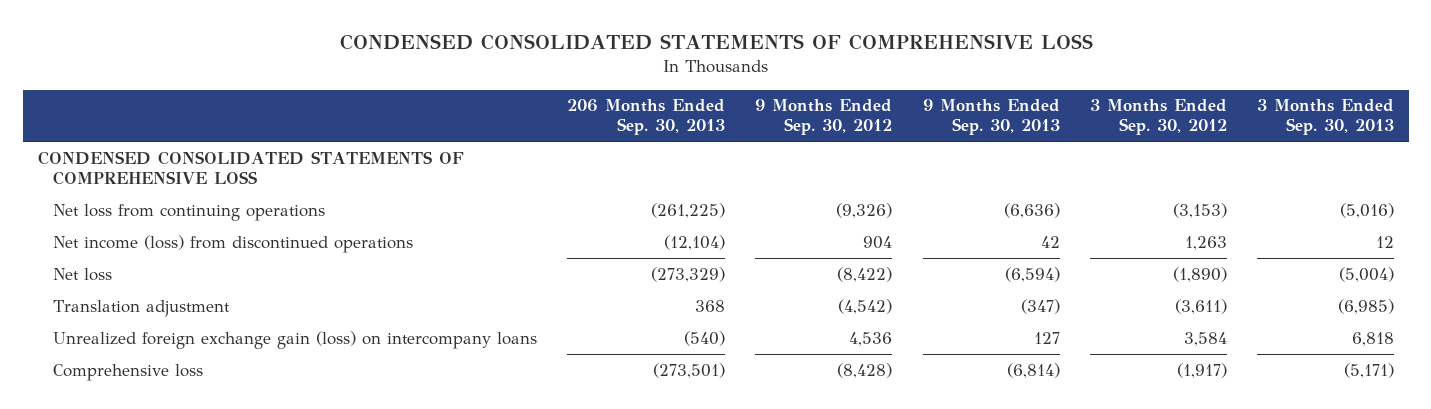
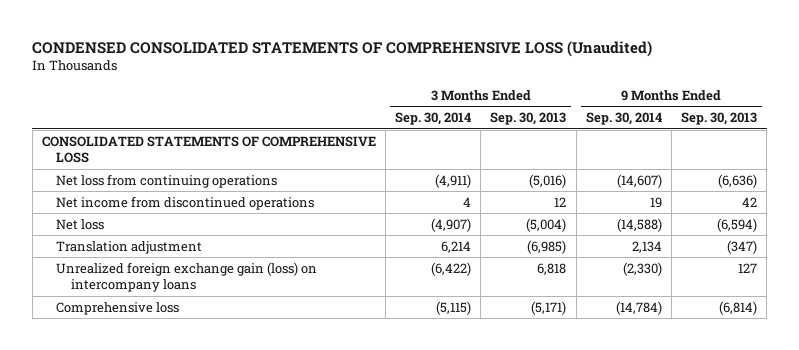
- CONDENSED CONSOLIDATED STATEMENTS OF COMPREHENSIVE LOSS
+ CONDENSED CONSOLIDATED STATEMENTS OF COMPREHENSIVE LOSS (Unaudited)
- | 206 Months Ended Sep. 30, 2013 | 9 Months Ended Sep. 30, 2012 | 9 Months Ended Sep. 30, 2013 | 3 Months Ended Sep. 30, 2012 | 3 Months Ended Sep. 30, 2013
+ | 3 Months Ended Sep. 30, 2014 | 3 Months Ended Sep. 30, 2013 | 9 Months Ended Sep. 30, 2014 | 9 Months Ended Sep. 30, 2013
- CONDENSED CONSOLIDATED STATEMENTS OF COMPREHENSIVE LOSS
+ CONSOLIDATED STATEMENTS OF COMPREHENSIVE LOSS
- Net income (loss) from discontinued operations | (12,104) | 904 | 42 | 1,263 | 12
+ Net income from discontinued operations | 4 | 12 | 19 | 42

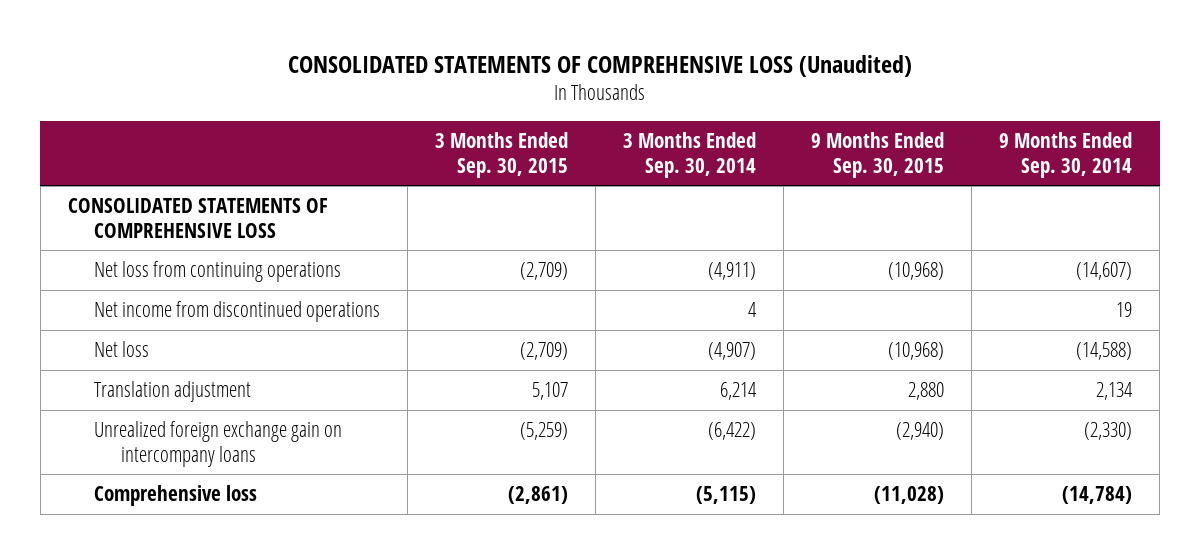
- CONDENSED CONSOLIDATED STATEMENTS OF COMPREHENSIVE LOSS (Unaudited)
+ CONSOLIDATED STATEMENTS OF COMPREHENSIVE LOSS (Unaudited)
- | 3 Months Ended Sep. 30, 2014 | 3 Months Ended Sep. 30, 2013 | 9 Months Ended Sep. 30, 2014 | 9 Months Ended Sep. 30, 2013
+ | 3 Months Ended Sep. 30, 2015 | 3 Months Ended Sep. 30, 2014 | 9 Months Ended Sep. 30, 2015 | 9 Months Ended Sep. 30, 2014
- Unrealized foreign exchange gain (loss) on intercompany loans | (6,422) | 6,818 | (2,330) | 127
+ Unrealized foreign exchange gain on intercompany loans | (5,259) | (6,422) | (2,940) | (2,330)

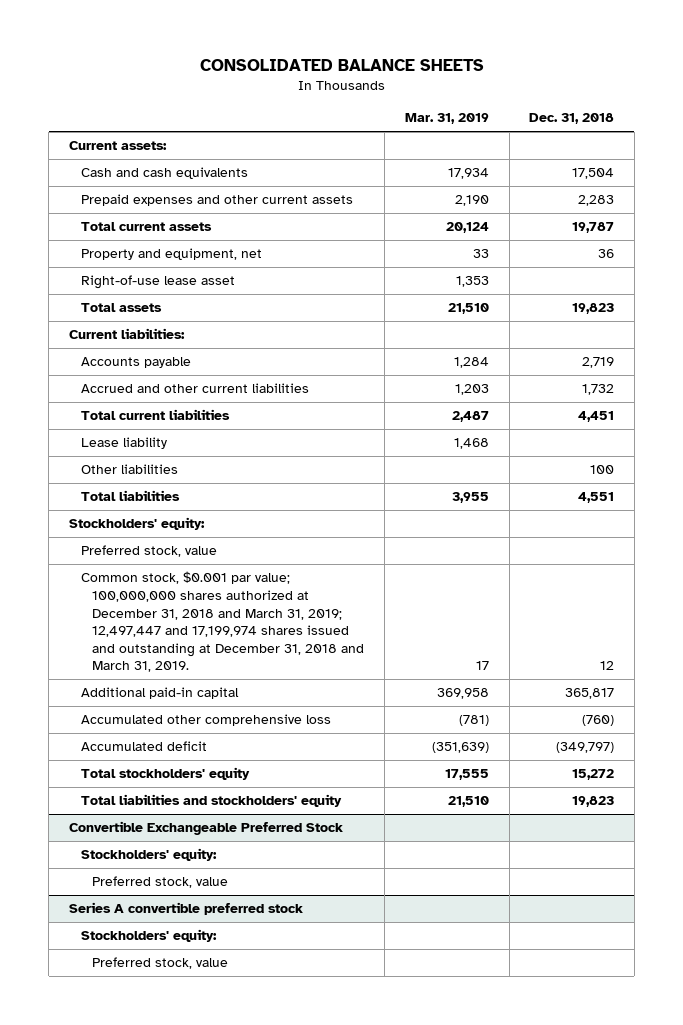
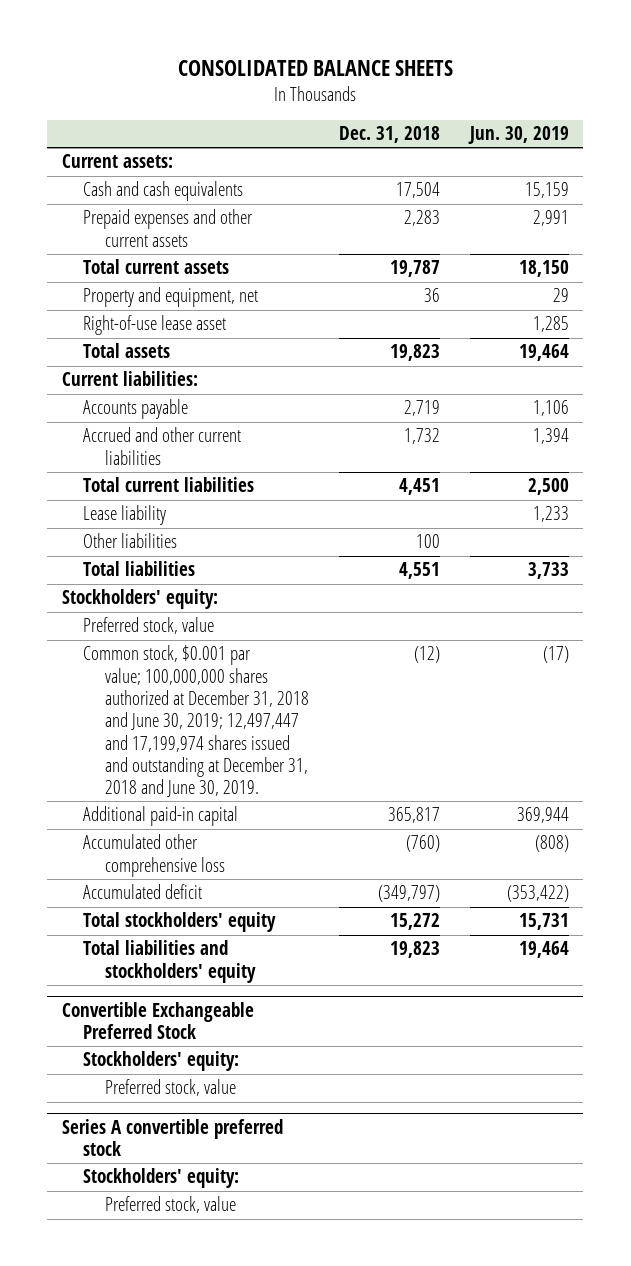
- | Mar. 31, 2019 | Dec. 31, 2018
+ | Dec. 31, 2018 | Jun. 30, 2019
- Common stock, $0.001 par value; 100,000,000 shares authorized at December 31, 2018 and March 31, 2019; 12,497,447 and 17,199,974 shares issued and outstanding at December 31, 2018 and March 31, 2019. | 17 | 12
+ Common stock, $0.001 par value; 100,000,000 shares authorized at December 31, 2018 and June 30, 2019; 12,497,447 and 17,199,974 shares issued and outstanding at December 31, 2018 and June 30, 2019. | (12) | (17)

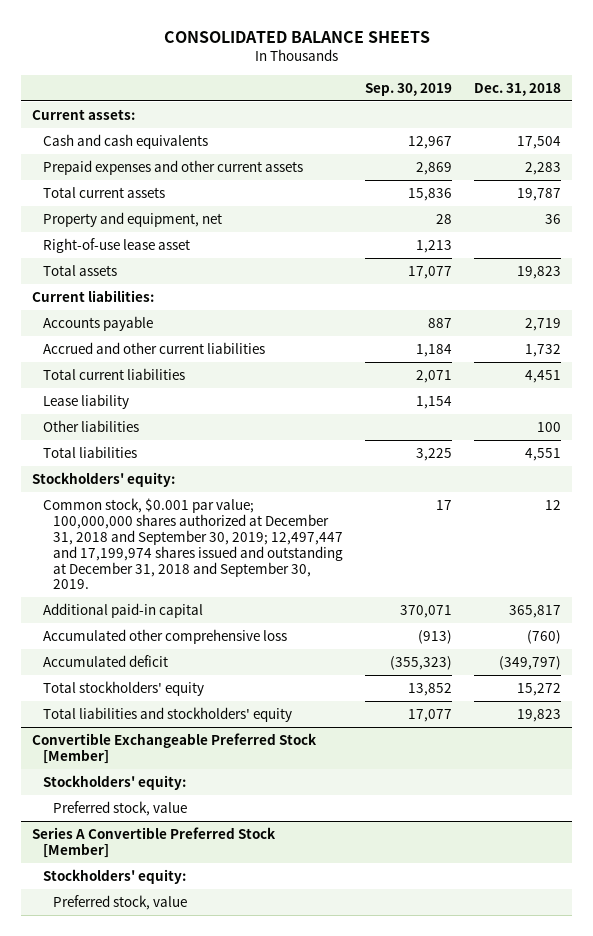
- | Dec. 31, 2018 | Jun. 30, 2019
+ | Sep. 30, 2019 | Dec. 31, 2018
- Preferred stock, value
- Common stock, $0.001 par value; 100,000,000 shares authorized at December 31, 2018 and June 30, 2019; 12,497,447 and 17,199,974 shares issued and outstanding at December 31, 2018 and June 30, 2019. | (12) | (17)
+ Common stock, $0.001 par value; 100,000,000 shares authorized at December 31, 2018 and September 30, 2019; 12,497,447 and 17,199,974 shares issued and outstanding at December 31, 2018 and September 30, 2019. | 17 | 12
- Convertible Exchangeable Preferred Stock
+ Convertible Exchangeable Preferred Stock [Member]
- Series A convertible preferred stock
+ Series A Convertible Preferred Stock [Member]

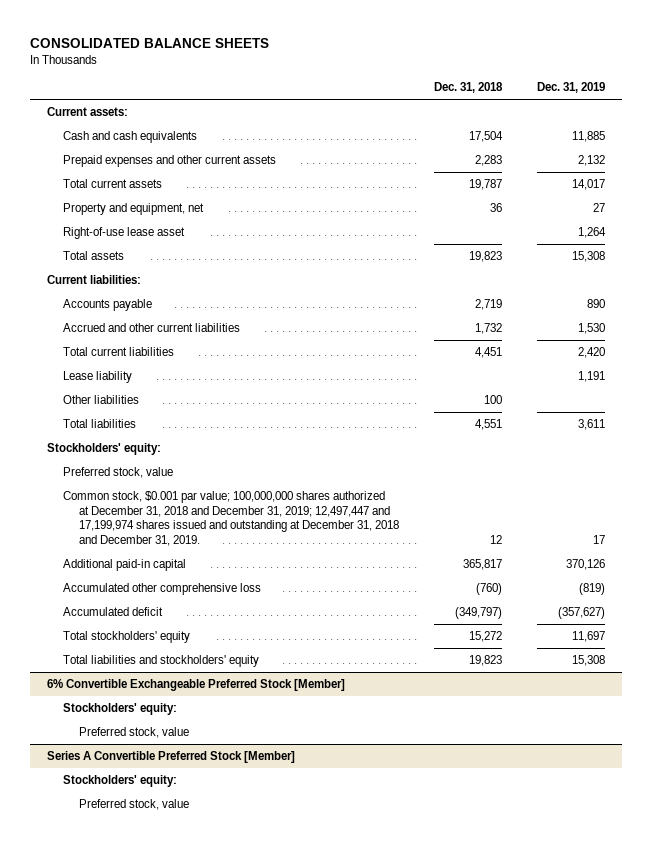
- | Sep. 30, 2019 | Dec. 31, 2018
+ | Dec. 31, 2018 | Dec. 31, 2019
- Common stock, $0.001 par value; 100,000,000 shares authorized at December 31, 2018 and September 30, 2019; 12,497,447 and 17,199,974 shares issued and outstanding at December 31, 2018 and September 30, 2019. | 17 | 12
+ Preferred stock, value
+ Common stock, $0.001 par value; 100,000,000 shares authorized at December 31, 2018 and December 31, 2019; 12,497,447 and 17,199,974 shares issued and outstanding at December 31, 2018 and December 31, 2019. | 12 | 17
- Convertible Exchangeable Preferred Stock [Member]
+ 6% Convertible Exchangeable Preferred Stock [Member]

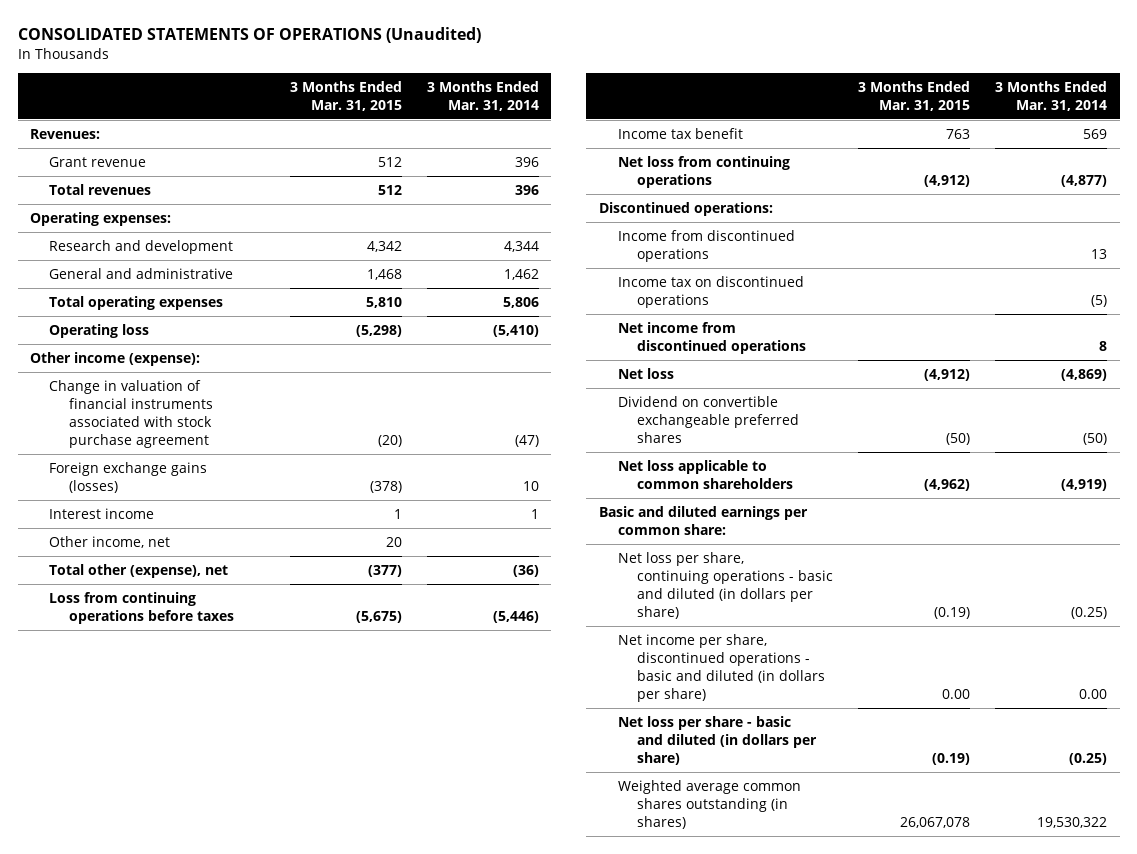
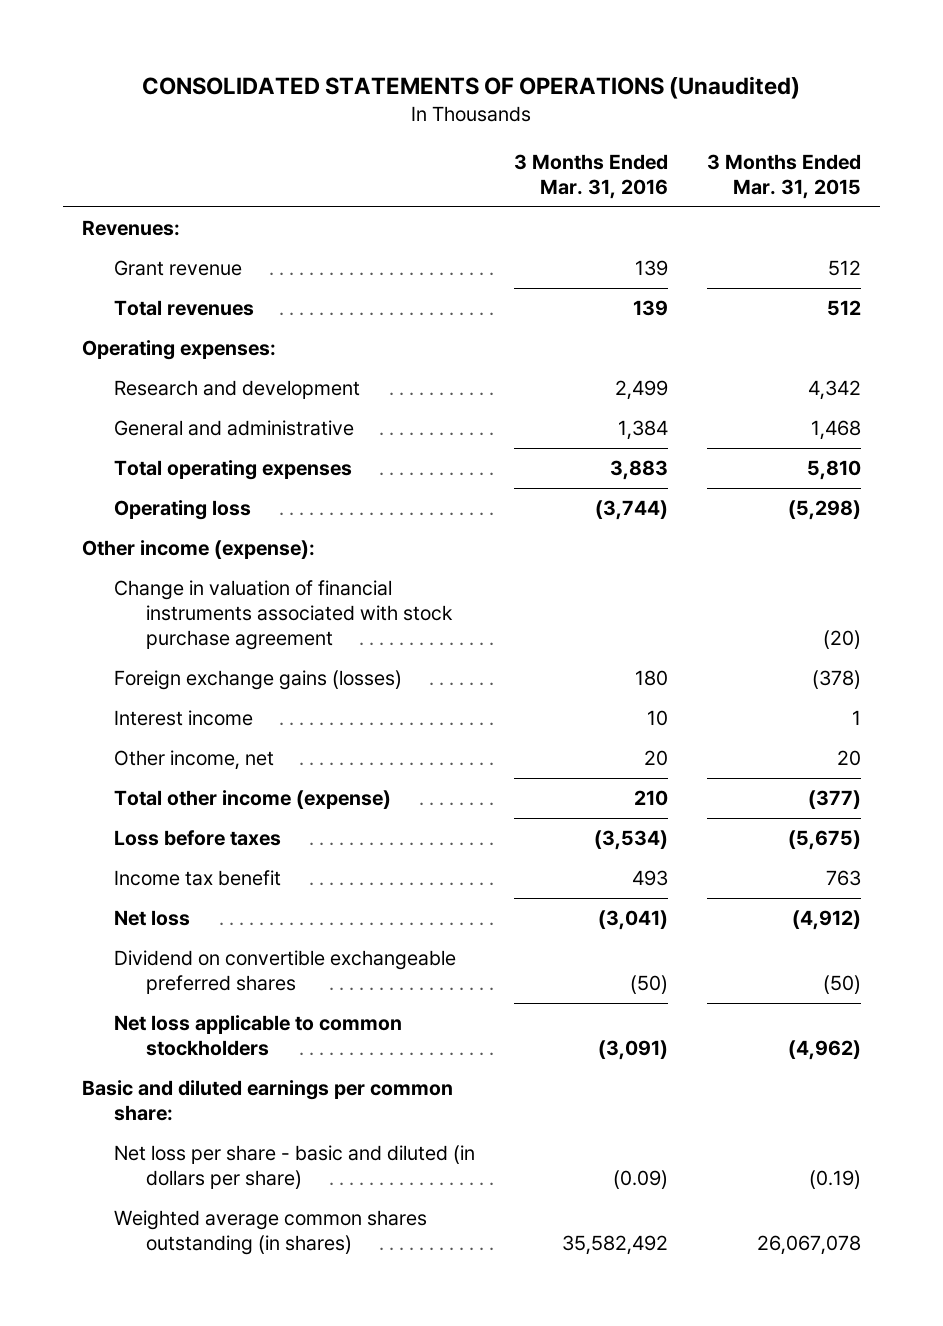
- | 3 Months Ended Mar. 31, 2015 | 3 Months Ended Mar. 31, 2014
+ | 3 Months Ended Mar. 31, 2016 | 3 Months Ended Mar. 31, 2015
- Total other (expense), net | (377) | (36)
- Loss from continuing operations before taxes | (5,675) | (5,446)
+ Total other income (expense) | 210 | (377)
+ Loss before taxes | (3,534) | (5,675)
- Net loss from continuing operations | (4,912) | (4,877)
- Discontinued operations:
- Income from discontinued operations | | 13
- Income tax on discontinued operations | | (5)
- Net income from discontinued operations | | 8
- Net loss applicable to common shareholders | (4,962) | (4,919)
+ Net loss applicable to common stockholders | (3,091) | (4,962)
- Net loss per share, continuing operations - basic and diluted (in dollars per share) | (0.19) | (0.25)
- Net income per share, discontinued operations - basic and diluted (in dollars per share) | 0.00 | 0.00

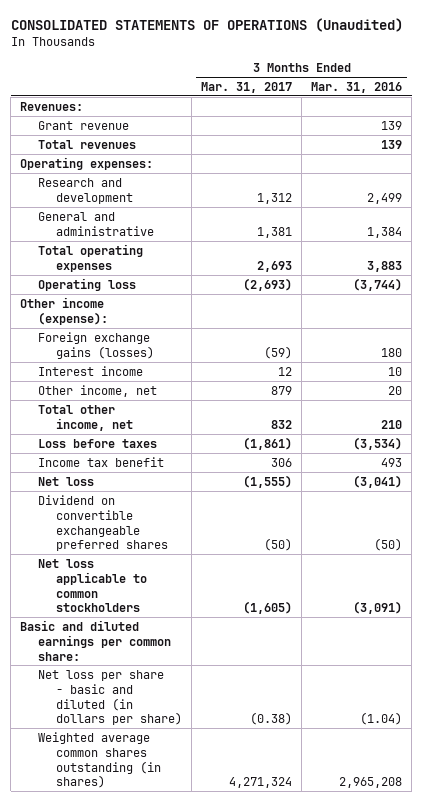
- | 3 Months Ended Mar. 31, 2016 | 3 Months Ended Mar. 31, 2015
+ | 3 Months Ended Mar. 31, 2017 | 3 Months Ended Mar. 31, 2016
- Change in valuation of financial instruments associated with stock purchase agreement | | (20)
- Total other income (expense) | 210 | (377)
+ Total other income, net | 832 | 210
- Net loss per share - basic and diluted (in dollars per share) | (0.09) | (0.19)
- Weighted average common shares outstanding (in shares) | 35,582,492 | 26,067,078
+ Net loss per share - basic and diluted (in dollars per share) | (0.38) | (1.04)
+ Weighted average common shares outstanding (in shares) | 4,271,324 | 2,965,208

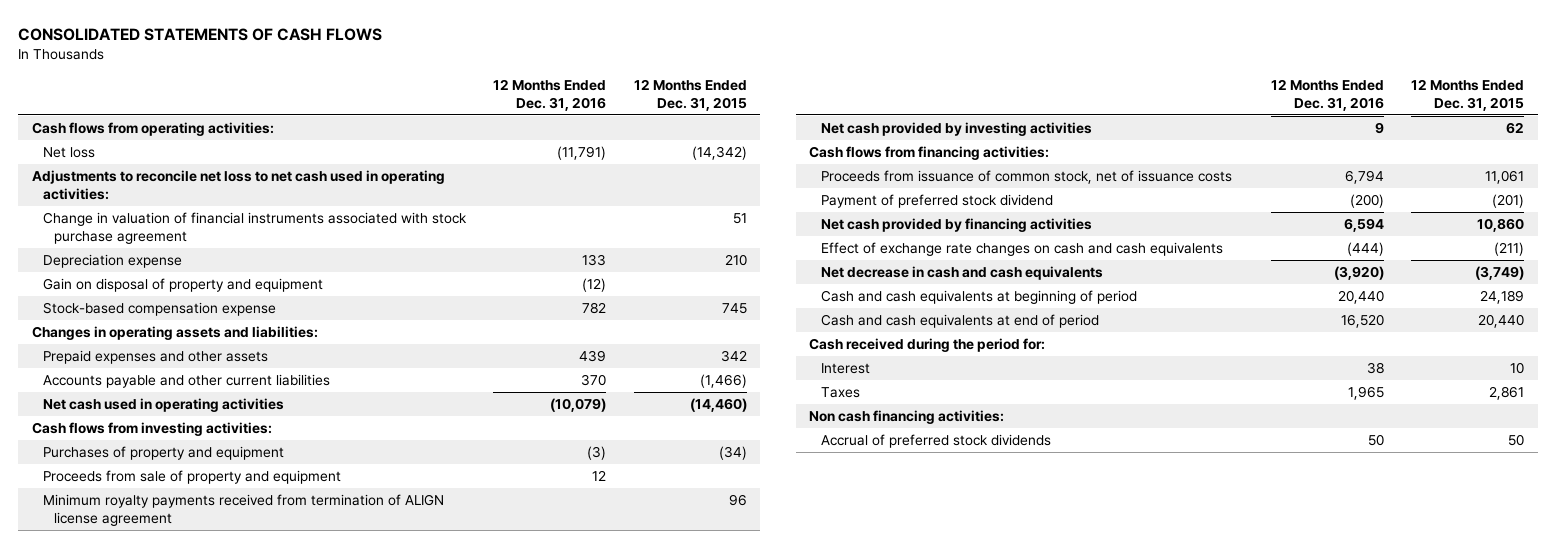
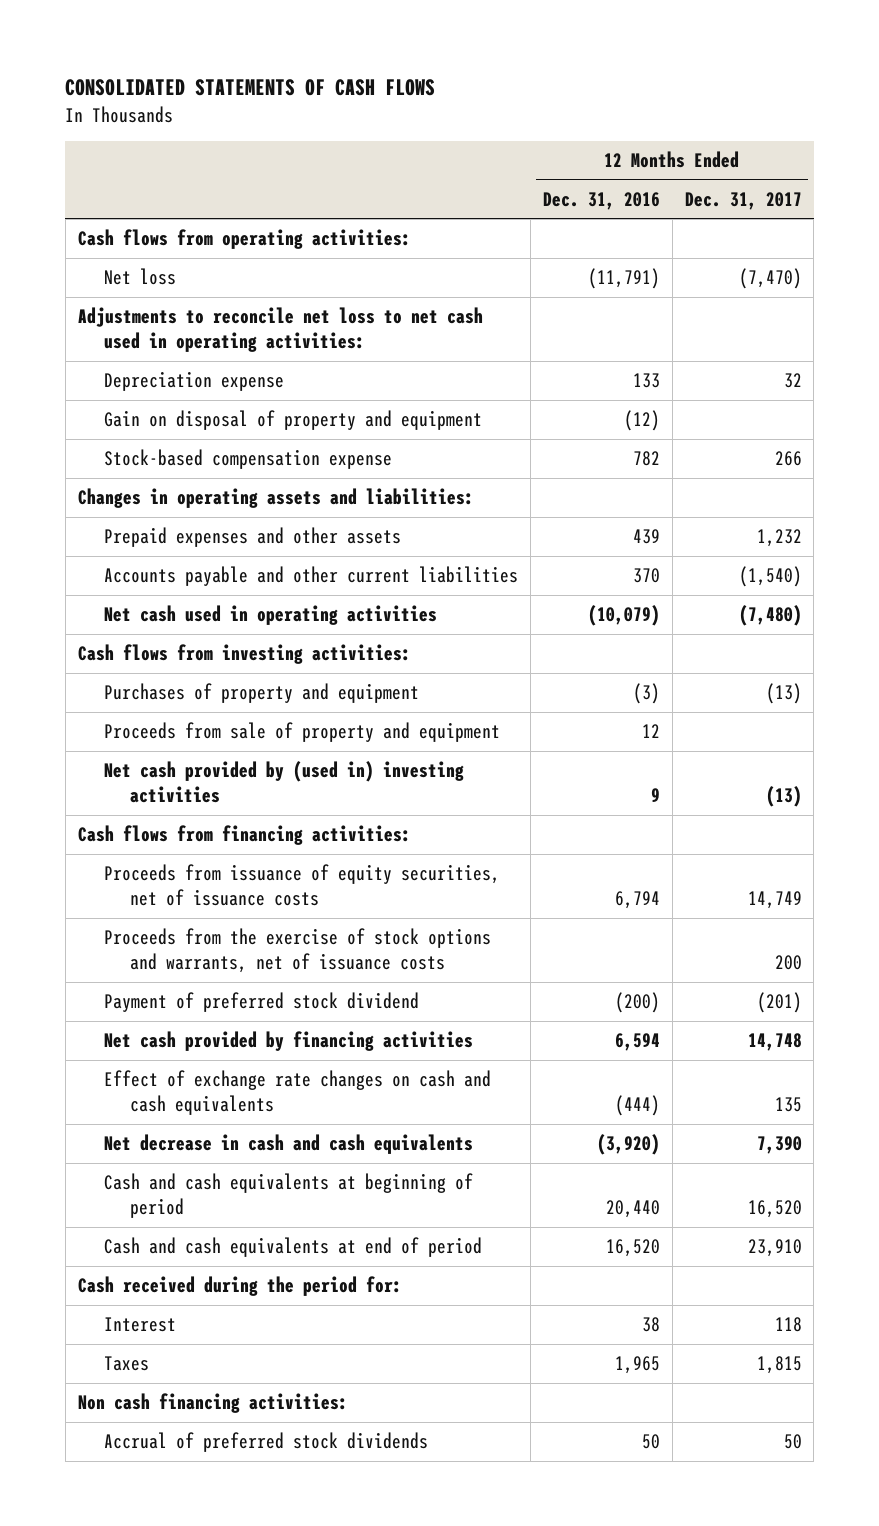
- | 12 Months Ended Dec. 31, 2016 | 12 Months Ended Dec. 31, 2015
+ | 12 Months Ended Dec. 31, 2016 | 12 Months Ended Dec. 31, 2017
- Change in valuation of financial instruments associated with stock purchase agreement | | 51
- Minimum royalty payments received from termination of ALIGN license agreement | | 96
- Net cash provided by investing activities | 9 | 62
+ Net cash provided by (used in) investing activities | 9 | (13)
- Proceeds from issuance of common stock, net of issuance costs | 6,794 | 11,061
+ Proceeds from issuance of equity securities, net of issuance costs | 6,794 | 14,749
+ Proceeds from the exercise of stock options and warrants, net of issuance costs | | 200

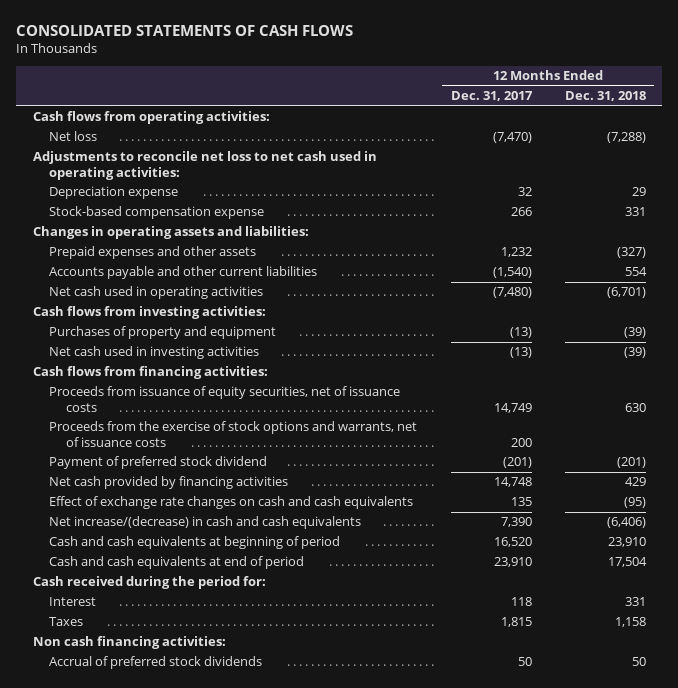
- | 12 Months Ended Dec. 31, 2016 | 12 Months Ended Dec. 31, 2017
+ | 12 Months Ended Dec. 31, 2017 | 12 Months Ended Dec. 31, 2018
- Gain on disposal of property and equipment | (12) |
- Proceeds from sale of property and equipment | 12 |
- Net cash provided by (used in) investing activities | 9 | (13)
+ Net cash used in investing activities | (13) | (39)
- Net decrease in cash and cash equivalents | (3,920) | 7,390
+ Net increase/(decrease) in cash and cash equivalents | 7,390 | (6,406)

